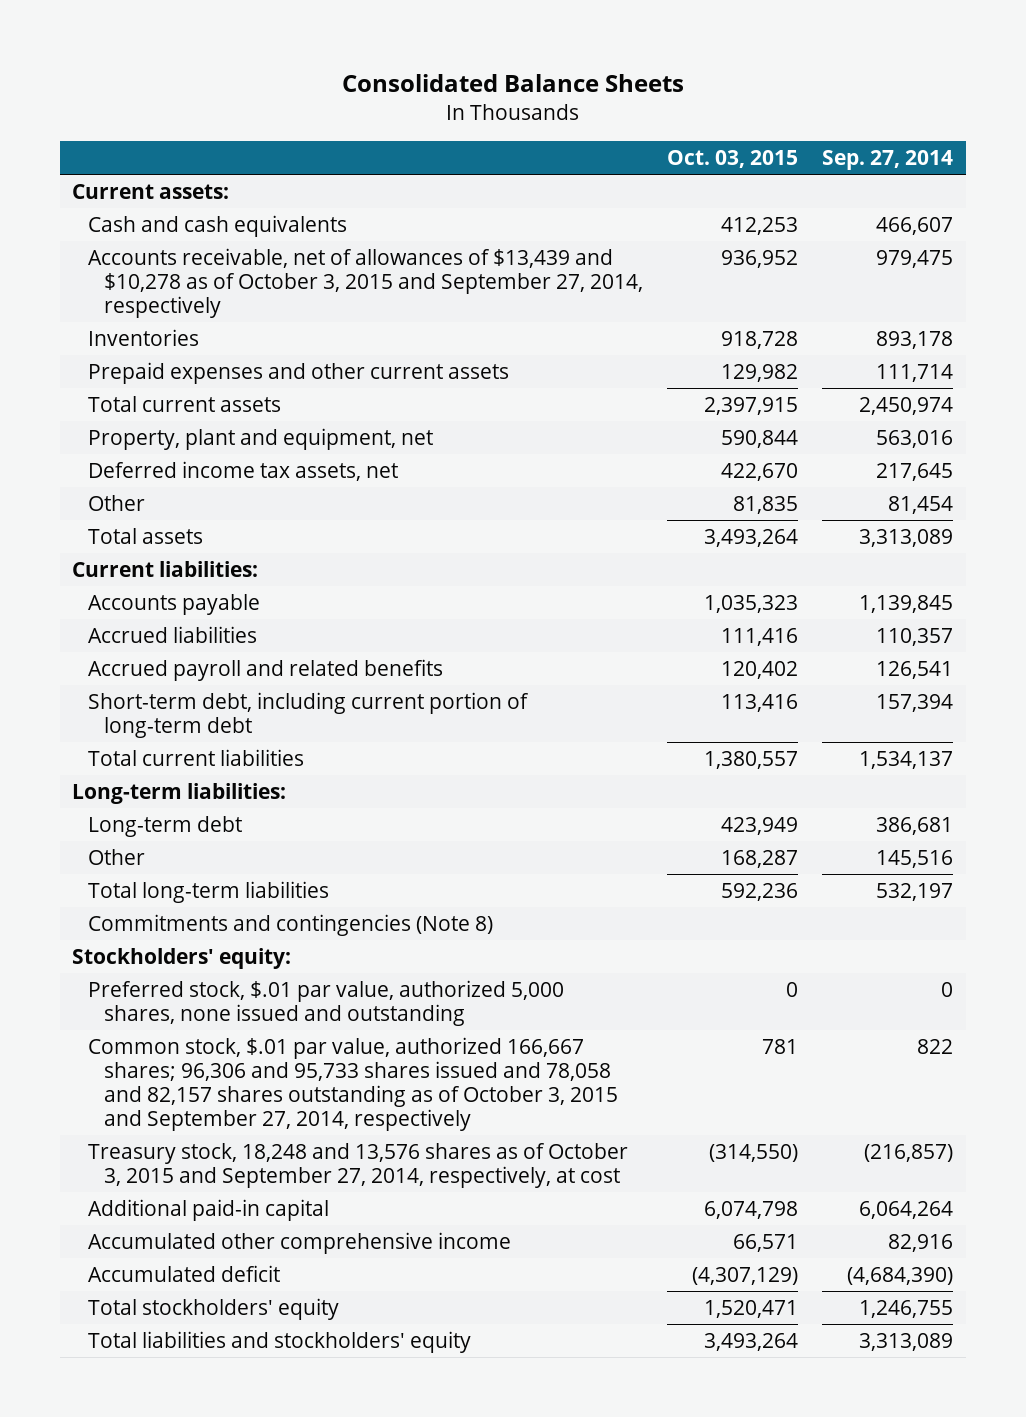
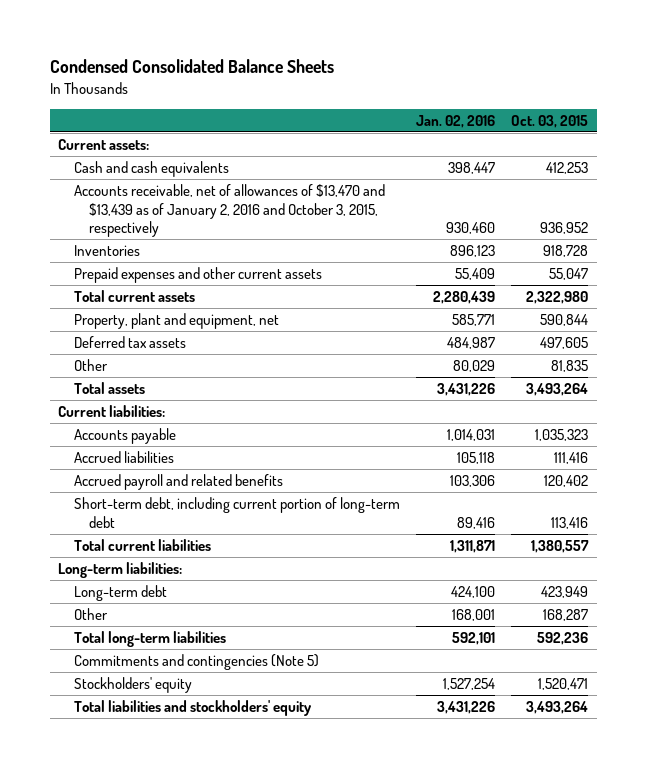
- Consolidated Balance Sheets
+ Condensed Consolidated Balance Sheets
- | Oct. 03, 2015 | Sep. 27, 2014
+ | Jan. 02, 2016 | Oct. 03, 2015
- Accounts receivable, net of allowances of $13,439 and $10,278 as of October 3, 2015 and September 27, 2014, respectively | 936,952 | 979,475
+ Accounts receivable, net of allowances of $13,470 and $13,439 as of January 2, 2016 and October 3, 2015, respectively | 930,460 | 936,952
- Prepaid expenses and other current assets | 129,982 | 111,714
- Total current assets | 2,397,915 | 2,450,974
+ Prepaid expenses and other current assets | 55,409 | 55,047
+ Total current assets | 2,280,439 | 2,322,980
- Deferred income tax assets, net | 422,670 | 217,645
+ Deferred tax assets | 484,987 | 497,605
- Commitments and contingencies (Note 8)
- Stockholders' equity:
- Preferred stock, $.01 par value, authorized 5,000 shares, none issued and outstanding | 0 | 0
- Common stock, $.01 par value, authorized 166,667 shares; 96,306 and 95,733 shares issued and 78,058 and 82,157 shares outstanding as of October 3, 2015 and September 27, 2014, respectively | 781 | 822
- Treasury stock, 18,248 and 13,576 shares as of October 3, 2015 and September 27, 2014, respectively, at cost | (314,550) | (216,857)
- Additional paid-in capital | 6,074,798 | 6,064,264
- Accumulated other comprehensive income | 66,571 | 82,916
- Accumulated deficit | (4,307,129) | (4,684,390)
- Total stockholders' equity | 1,520,471 | 1,246,755
+ Commitments and contingencies (Note 5)
+ Stockholders' equity | 1,527,254 | 1,520,471

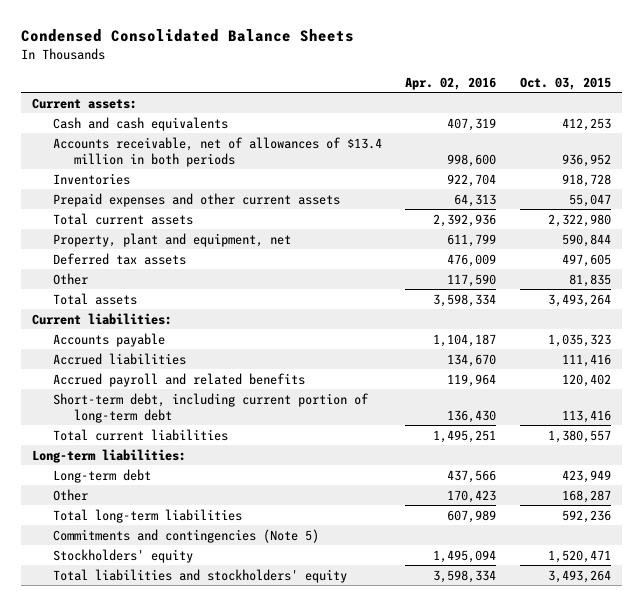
- | Jan. 02, 2016 | Oct. 03, 2015
+ | Apr. 02, 2016 | Oct. 03, 2015
- Accounts receivable, net of allowances of $13,470 and $13,439 as of January 2, 2016 and October 3, 2015, respectively | 930,460 | 936,952
+ Accounts receivable, net of allowances of $13.4 million in both periods | 998,600 | 936,952

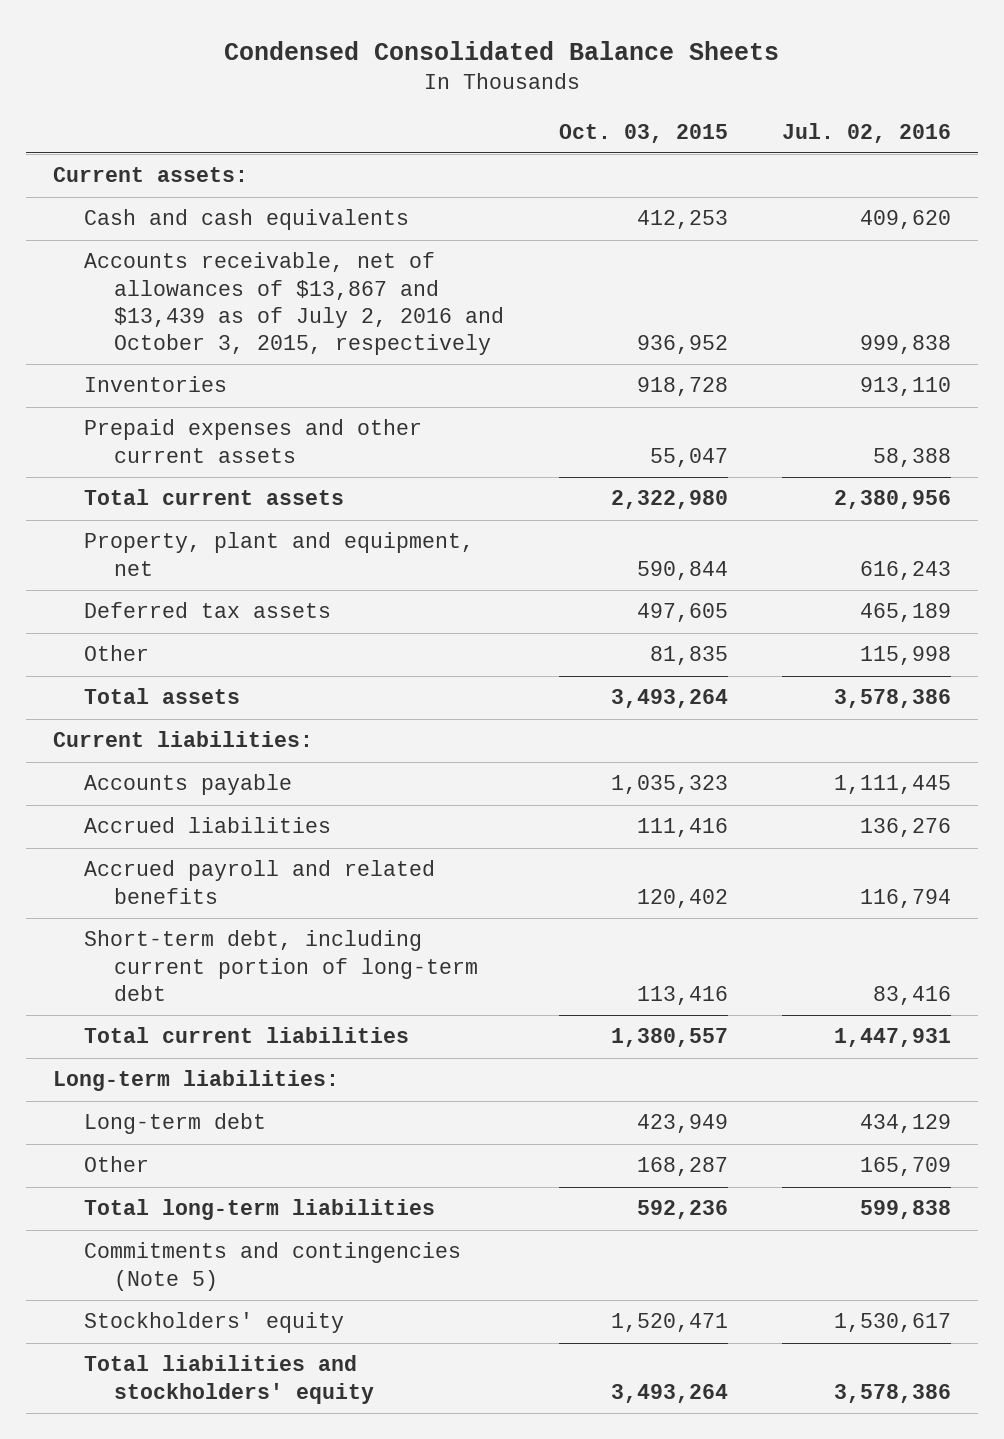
- | Apr. 02, 2016 | Oct. 03, 2015
+ | Oct. 03, 2015 | Jul. 02, 2016
- Accounts receivable, net of allowances of $13.4 million in both periods | 998,600 | 936,952
+ Accounts receivable, net of allowances of $13,867 and $13,439 as of July 2, 2016 and October 3, 2015, respectively | 936,952 | 999,838

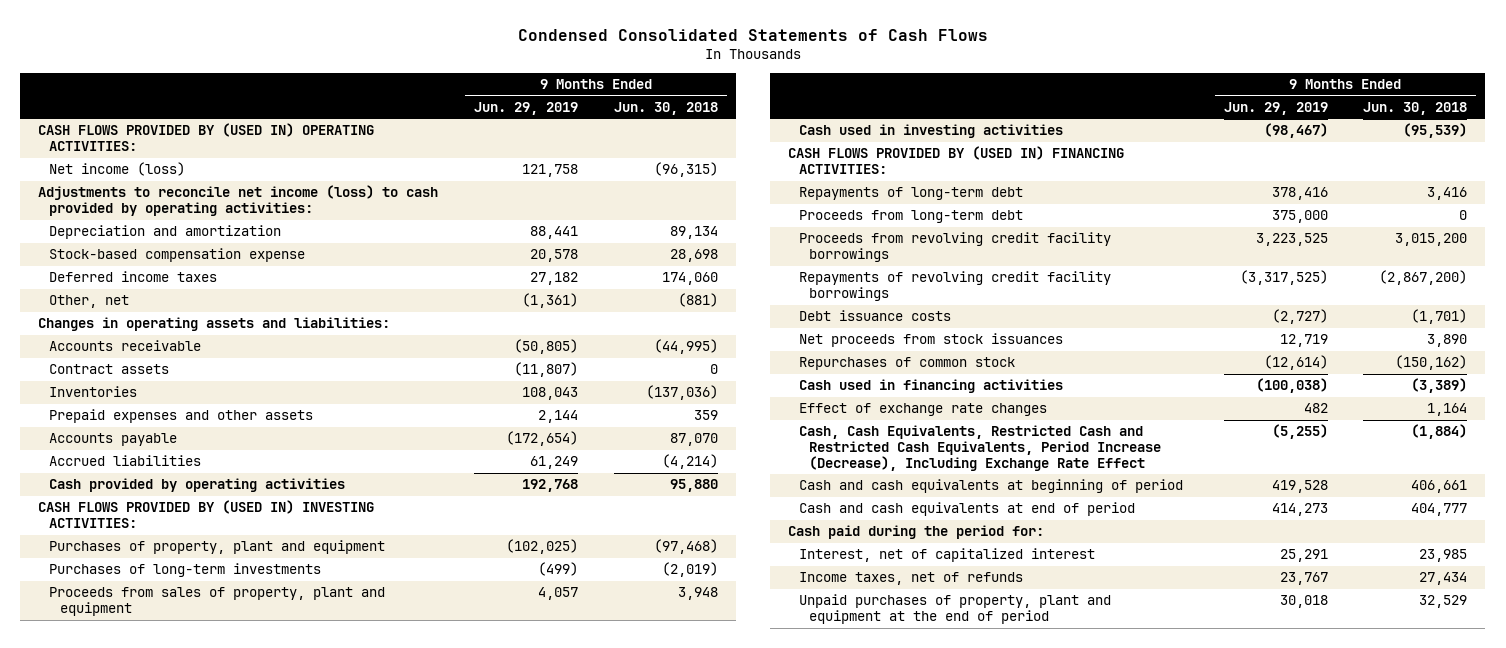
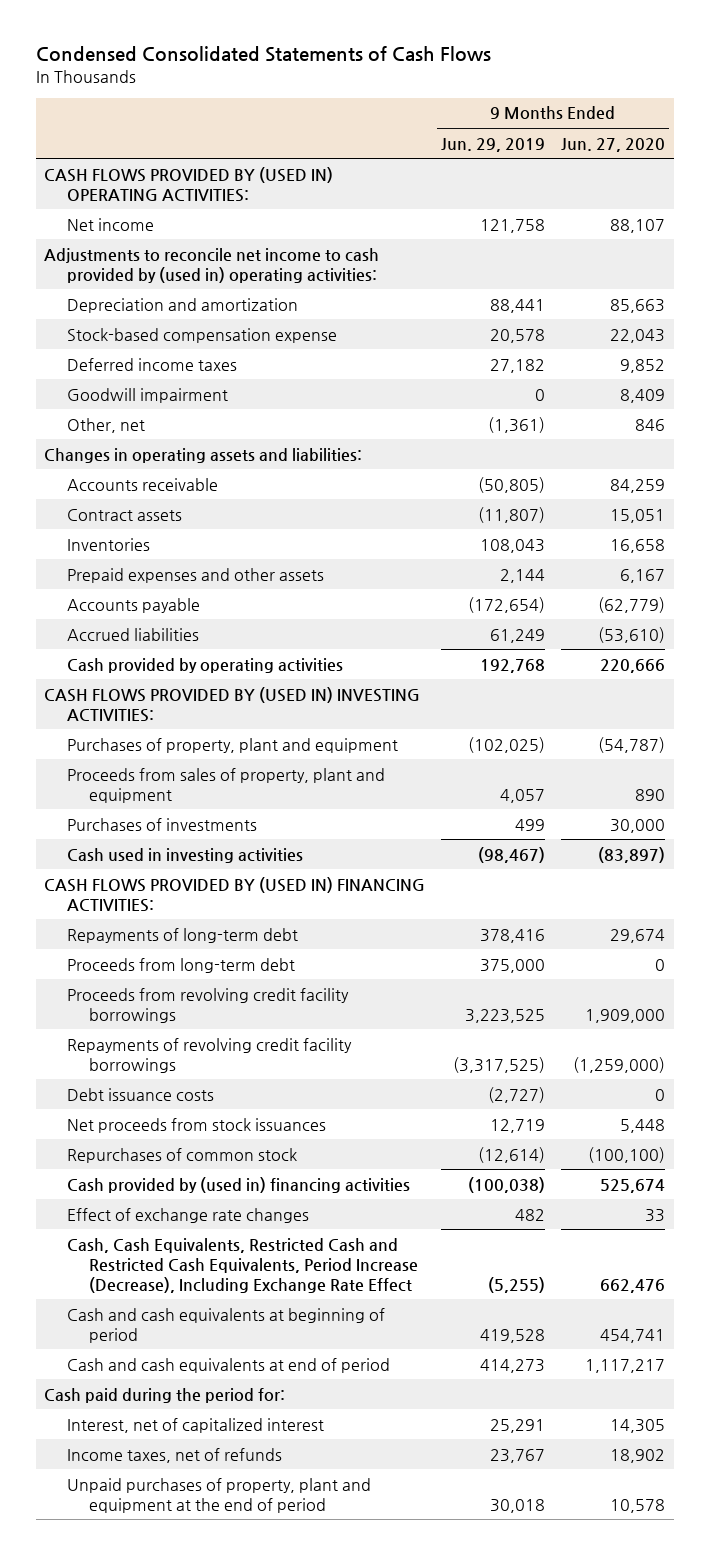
- | 9 Months Ended Jun. 29, 2019 | 9 Months Ended Jun. 30, 2018
+ | 9 Months Ended Jun. 29, 2019 | 9 Months Ended Jun. 27, 2020
- Net income (loss) | 121,758 | (96,315)
- Adjustments to reconcile net income (loss) to cash provided by operating activities:
+ Net income | 121,758 | 88,107
+ Adjustments to reconcile net income to cash provided by (used in) operating activities:
+ Goodwill impairment | 0 | 8,409
- Purchases of long-term investments | (499) | (2,019)
+ Purchases of investments | 499 | 30,000
- Cash used in financing activities | (100,038) | (3,389)
+ Cash provided by (used in) financing activities | (100,038) | 525,674

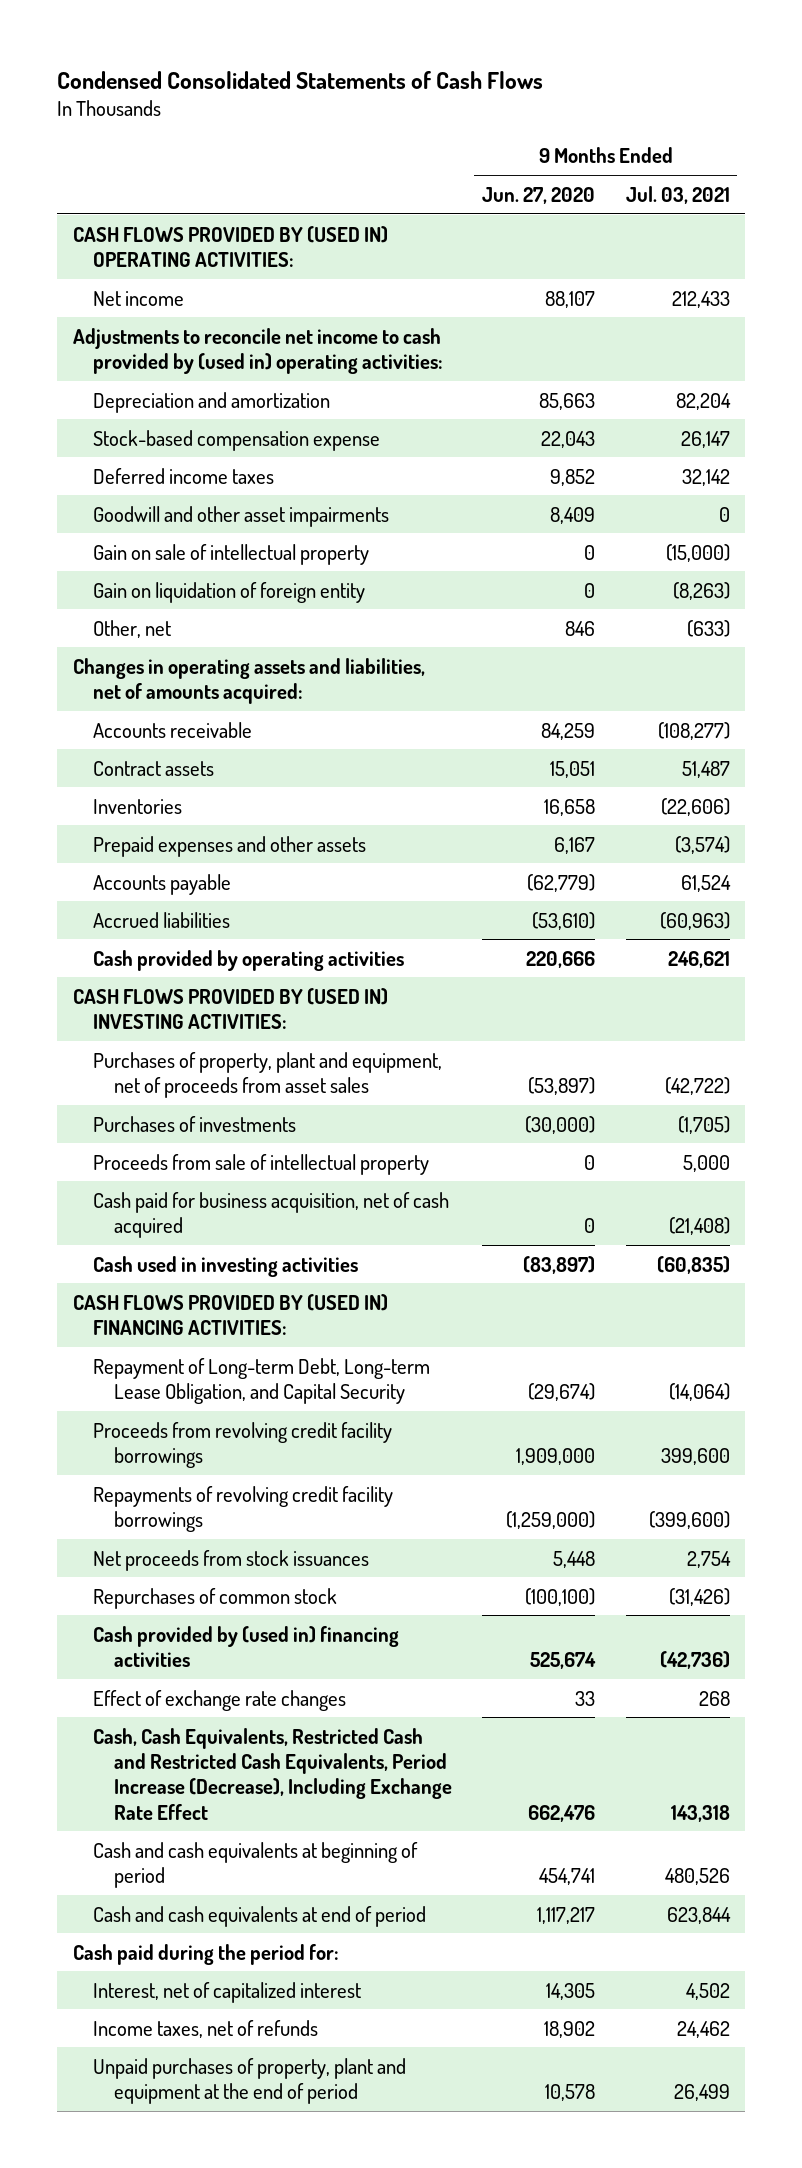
- | 9 Months Ended Jun. 29, 2019 | 9 Months Ended Jun. 27, 2020
+ | 9 Months Ended Jun. 27, 2020 | 9 Months Ended Jul. 03, 2021
- Goodwill impairment | 0 | 8,409
+ Goodwill and other asset impairments | 8,409 | 0
+ Gain on sale of intellectual property | 0 | (15,000)
+ Gain on liquidation of foreign entity | 0 | (8,263)
- Changes in operating assets and liabilities:
+ Changes in operating assets and liabilities, net of amounts acquired:
- Purchases of property, plant and equipment | (102,025) | (54,787)
- Proceeds from sales of property, plant and equipment | 4,057 | 890
- Purchases of investments | 499 | 30,000
+ Purchases of property, plant and equipment, net of proceeds from asset sales | (53,897) | (42,722)
+ Purchases of investments | (30,000) | (1,705)
+ Proceeds from sale of intellectual property | 0 | 5,000
+ Cash paid for business acquisition, net of cash acquired | 0 | (21,408)
- Repayments of long-term debt | 378,416 | 29,674
- Proceeds from long-term debt | 375,000 | 0
+ Repayment of Long-term Debt, Long-term Lease Obligation, and Capital Security | (29,674) | (14,064)
- Debt issuance costs | (2,727) | 0

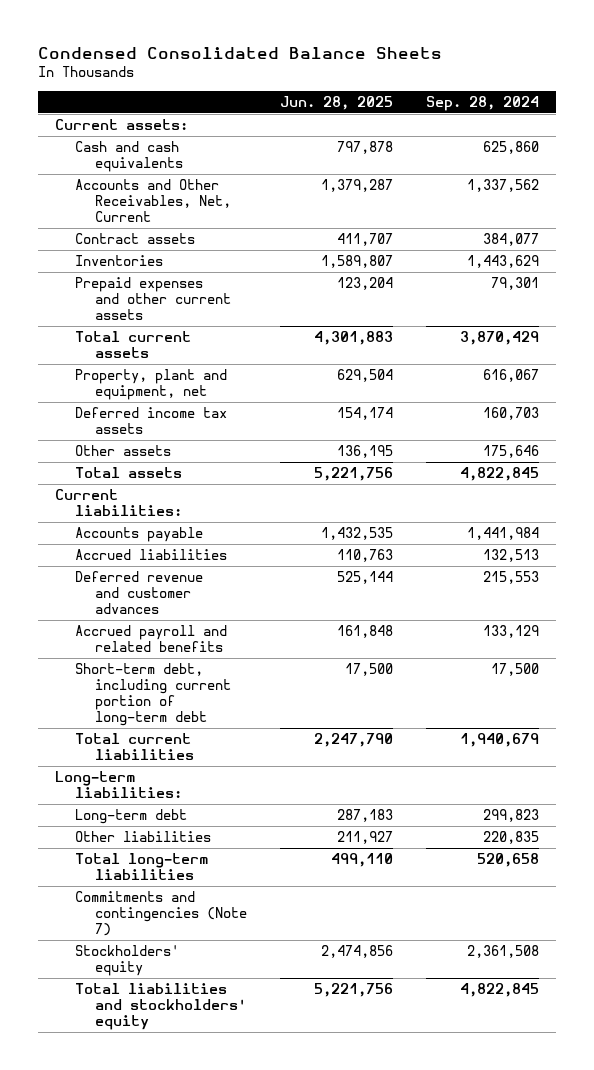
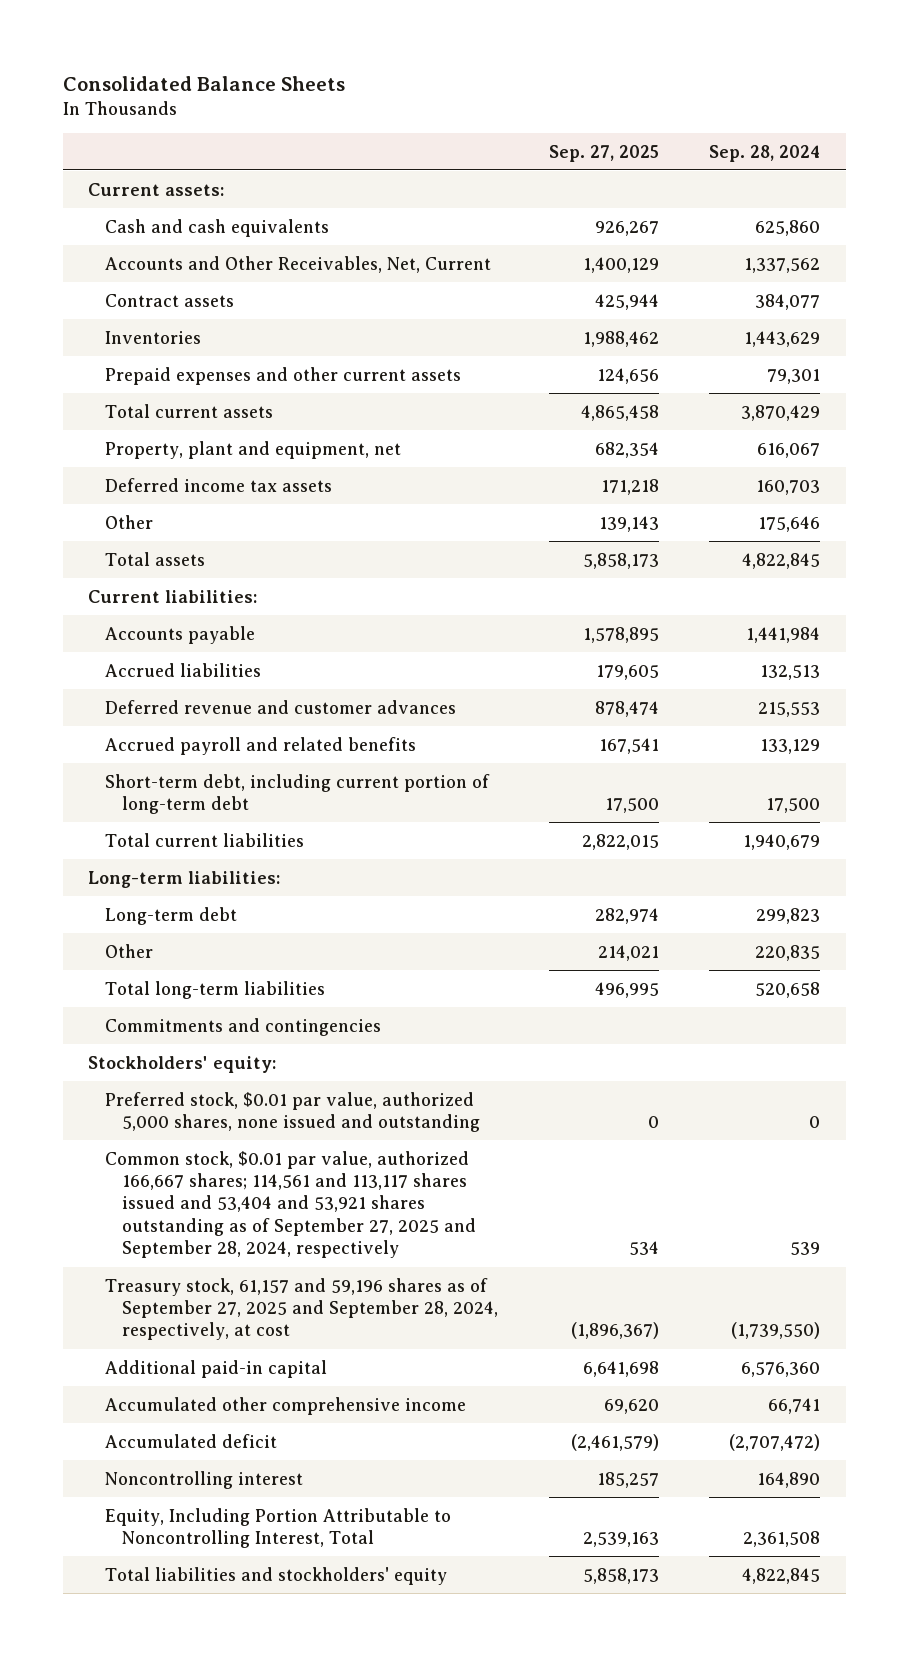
- Condensed Consolidated Balance Sheets
+ Consolidated Balance Sheets
- | Jun. 28, 2025 | Sep. 28, 2024
+ | Sep. 27, 2025 | Sep. 28, 2024
- Other assets | 136,195 | 175,646
+ Other | 139,143 | 175,646
- Other liabilities | 211,927 | 220,835
+ Other | 214,021 | 220,835
- Commitments and contingencies (Note 7)
- Stockholders' equity | 2,474,856 | 2,361,508
+ Commitments and contingencies
+ Stockholders' equity:
+ Preferred stock, $0.01 par value, authorized 5,000 shares, none issued and outstanding | 0 | 0
+ Common stock, $0.01 par value, authorized 166,667 shares; 114,561 and 113,117 shares issued and 53,404 and 53,921 shares outstanding as of September 27, 2025 and September 28, 2024, respectively | 534 | 539
+ Treasury stock, 61,157 and 59,196 shares as of September 27, 2025 and September 28, 2024, respectively, at cost | (1,896,367) | (1,739,550)
+ Additional paid-in capital | 6,641,698 | 6,576,360
+ Accumulated other comprehensive income | 69,620 | 66,741
+ Accumulated deficit | (2,461,579) | (2,707,472)
+ Noncontrolling interest | 185,257 | 164,890
+ Equity, Including Portion Attributable to Noncontrolling Interest, Total | 2,539,163 | 2,361,508

